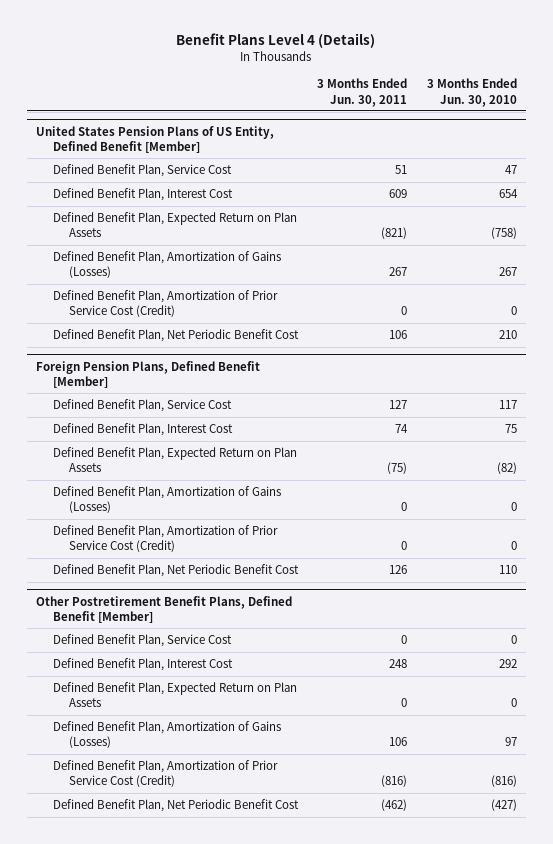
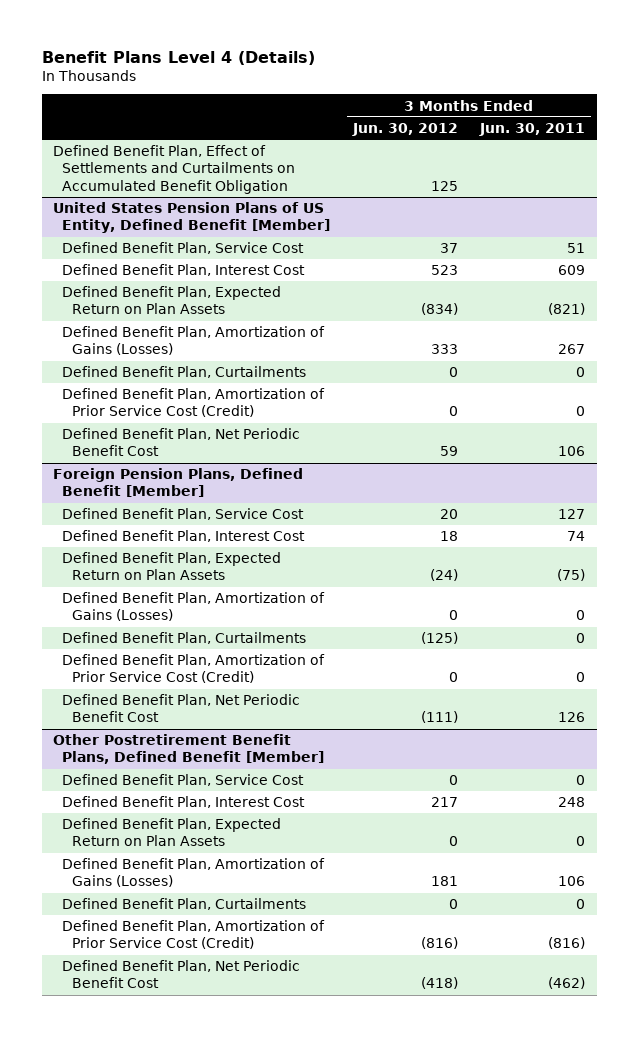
- | 3 Months Ended Jun. 30, 2011 | 3 Months Ended Jun. 30, 2010
+ | 3 Months Ended Jun. 30, 2012 | 3 Months Ended Jun. 30, 2011
+ Defined Benefit Plan, Effect of Settlements and Curtailments on Accumulated Benefit Obligation | 125 |
@ United States Pension Plans of US Entity, Defined Benefit [Member]
+ Defined Benefit Plan, Curtailments | 0 | 0
@ Foreign Pension Plans, Defined Benefit [Member]
+ Defined Benefit Plan, Curtailments | (125) | 0
@ Other Postretirement Benefit Plans, Defined Benefit [Member]
+ Defined Benefit Plan, Curtailments | 0 | 0

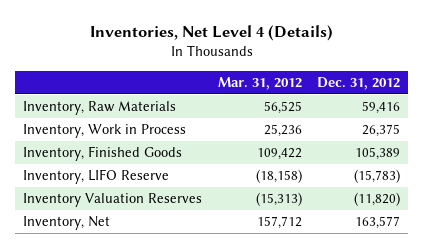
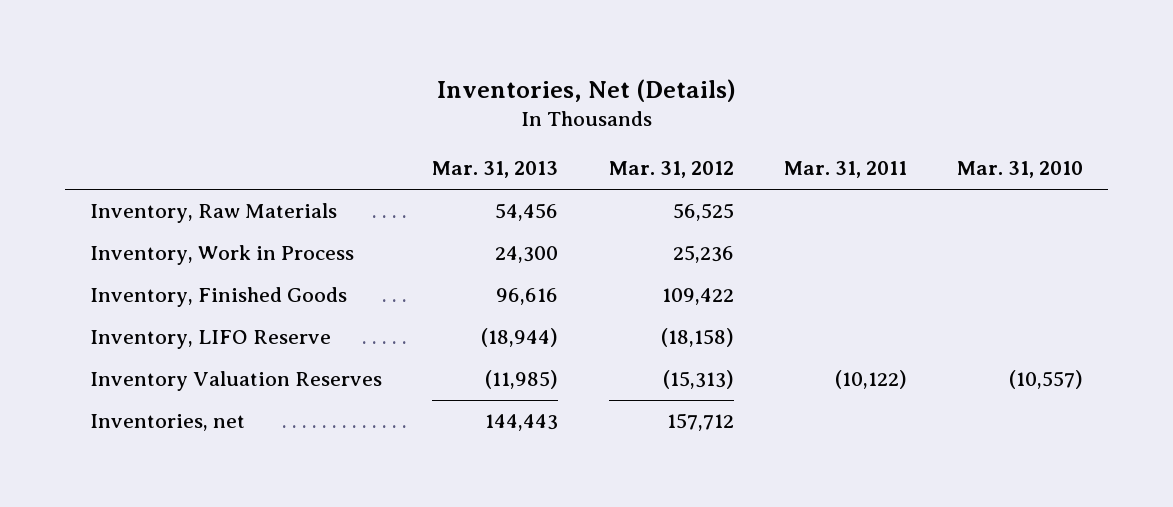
- Inventories, Net Level 4 (Details)
+ Inventories, Net (Details)
- | Mar. 31, 2012 | Dec. 31, 2012
+ | Mar. 31, 2013 | Mar. 31, 2012 | Mar. 31, 2011 | Mar. 31, 2010
- Inventory, Net | 157,712 | 163,577
+ Inventories, net | 144,443 | 157,712 | |

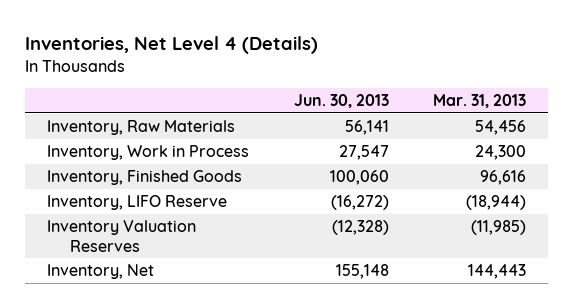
- Inventories, Net (Details)
+ Inventories, Net Level 4 (Details)
- | Mar. 31, 2013 | Mar. 31, 2012 | Mar. 31, 2011 | Mar. 31, 2010
+ | Jun. 30, 2013 | Mar. 31, 2013
- Inventories, net | 144,443 | 157,712 | |
+ Inventory, Net | 155,148 | 144,443

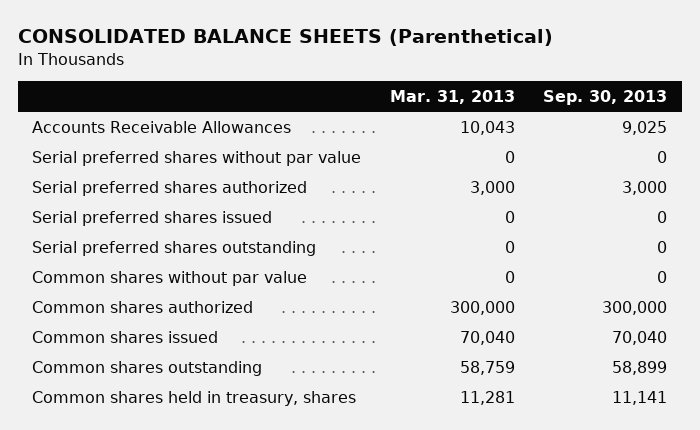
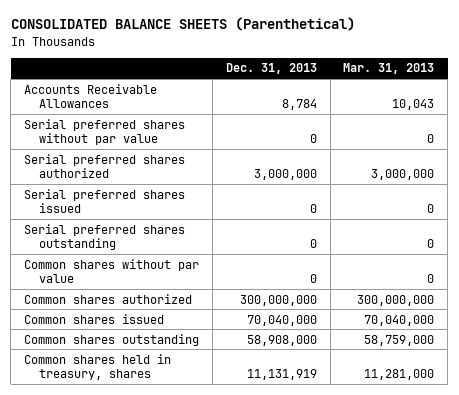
- | Mar. 31, 2013 | Sep. 30, 2013
+ | Dec. 31, 2013 | Mar. 31, 2013
- Serial preferred shares authorized | 3,000 | 3,000
+ Serial preferred shares authorized | 3,000,000 | 3,000,000
- Common shares authorized | 300,000 | 300,000
- Common shares issued | 70,040 | 70,040
- Common shares outstanding | 58,759 | 58,899
- Common shares held in treasury, shares | 11,281 | 11,141
+ Common shares authorized | 300,000,000 | 300,000,000
+ Common shares issued | 70,040,000 | 70,040,000
+ Common shares outstanding | 58,908,000 | 58,759,000
+ Common shares held in treasury, shares | 11,131,919 | 11,281,000

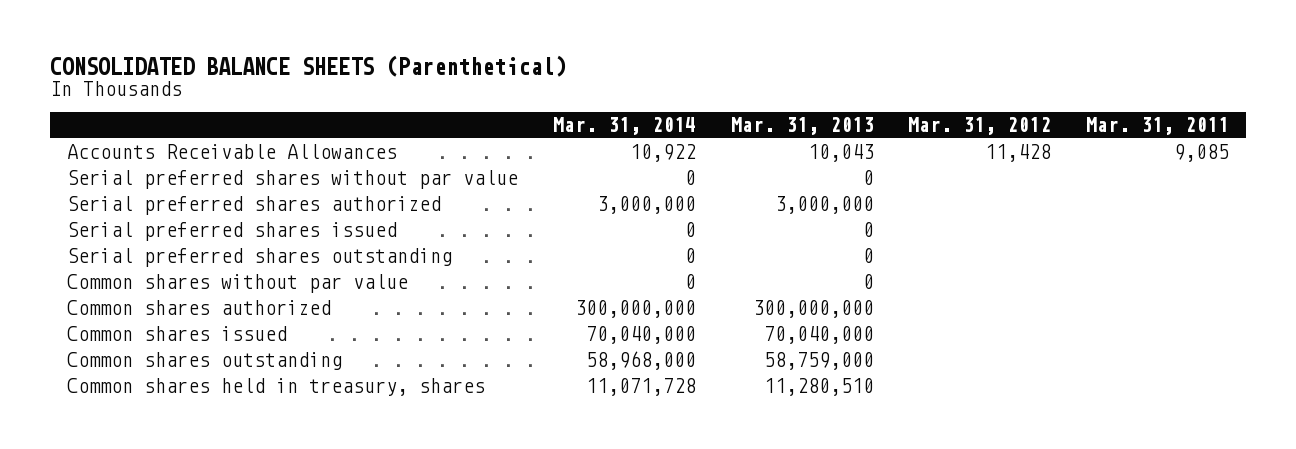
- | Dec. 31, 2013 | Mar. 31, 2013
+ | Mar. 31, 2014 | Mar. 31, 2013 | Mar. 31, 2012 | Mar. 31, 2011
- Common shares held in treasury, shares | 11,131,919 | 11,281,000
+ Common shares held in treasury, shares | 11,071,728 | 11,280,510 | |

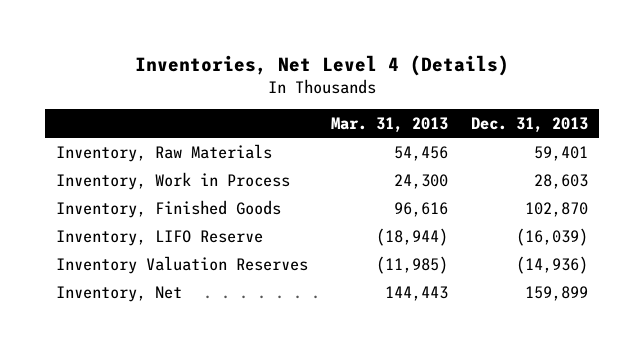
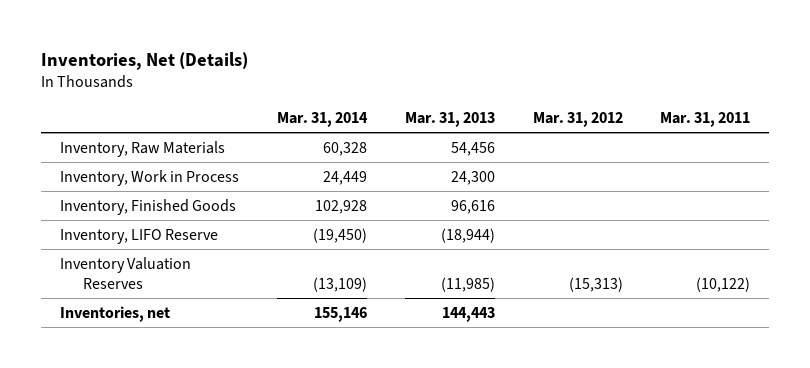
- Inventories, Net Level 4 (Details)
+ Inventories, Net (Details)
- | Mar. 31, 2013 | Dec. 31, 2013
+ | Mar. 31, 2014 | Mar. 31, 2013 | Mar. 31, 2012 | Mar. 31, 2011
- Inventory, Net | 144,443 | 159,899
+ Inventories, net | 155,146 | 144,443 | |

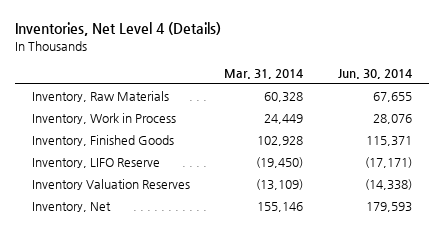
- Inventories, Net (Details)
+ Inventories, Net Level 4 (Details)
- | Mar. 31, 2014 | Mar. 31, 2013 | Mar. 31, 2012 | Mar. 31, 2011
+ | Mar. 31, 2014 | Jun. 30, 2014
- Inventories, net | 155,146 | 144,443 | |
+ Inventory, Net | 155,146 | 179,593

